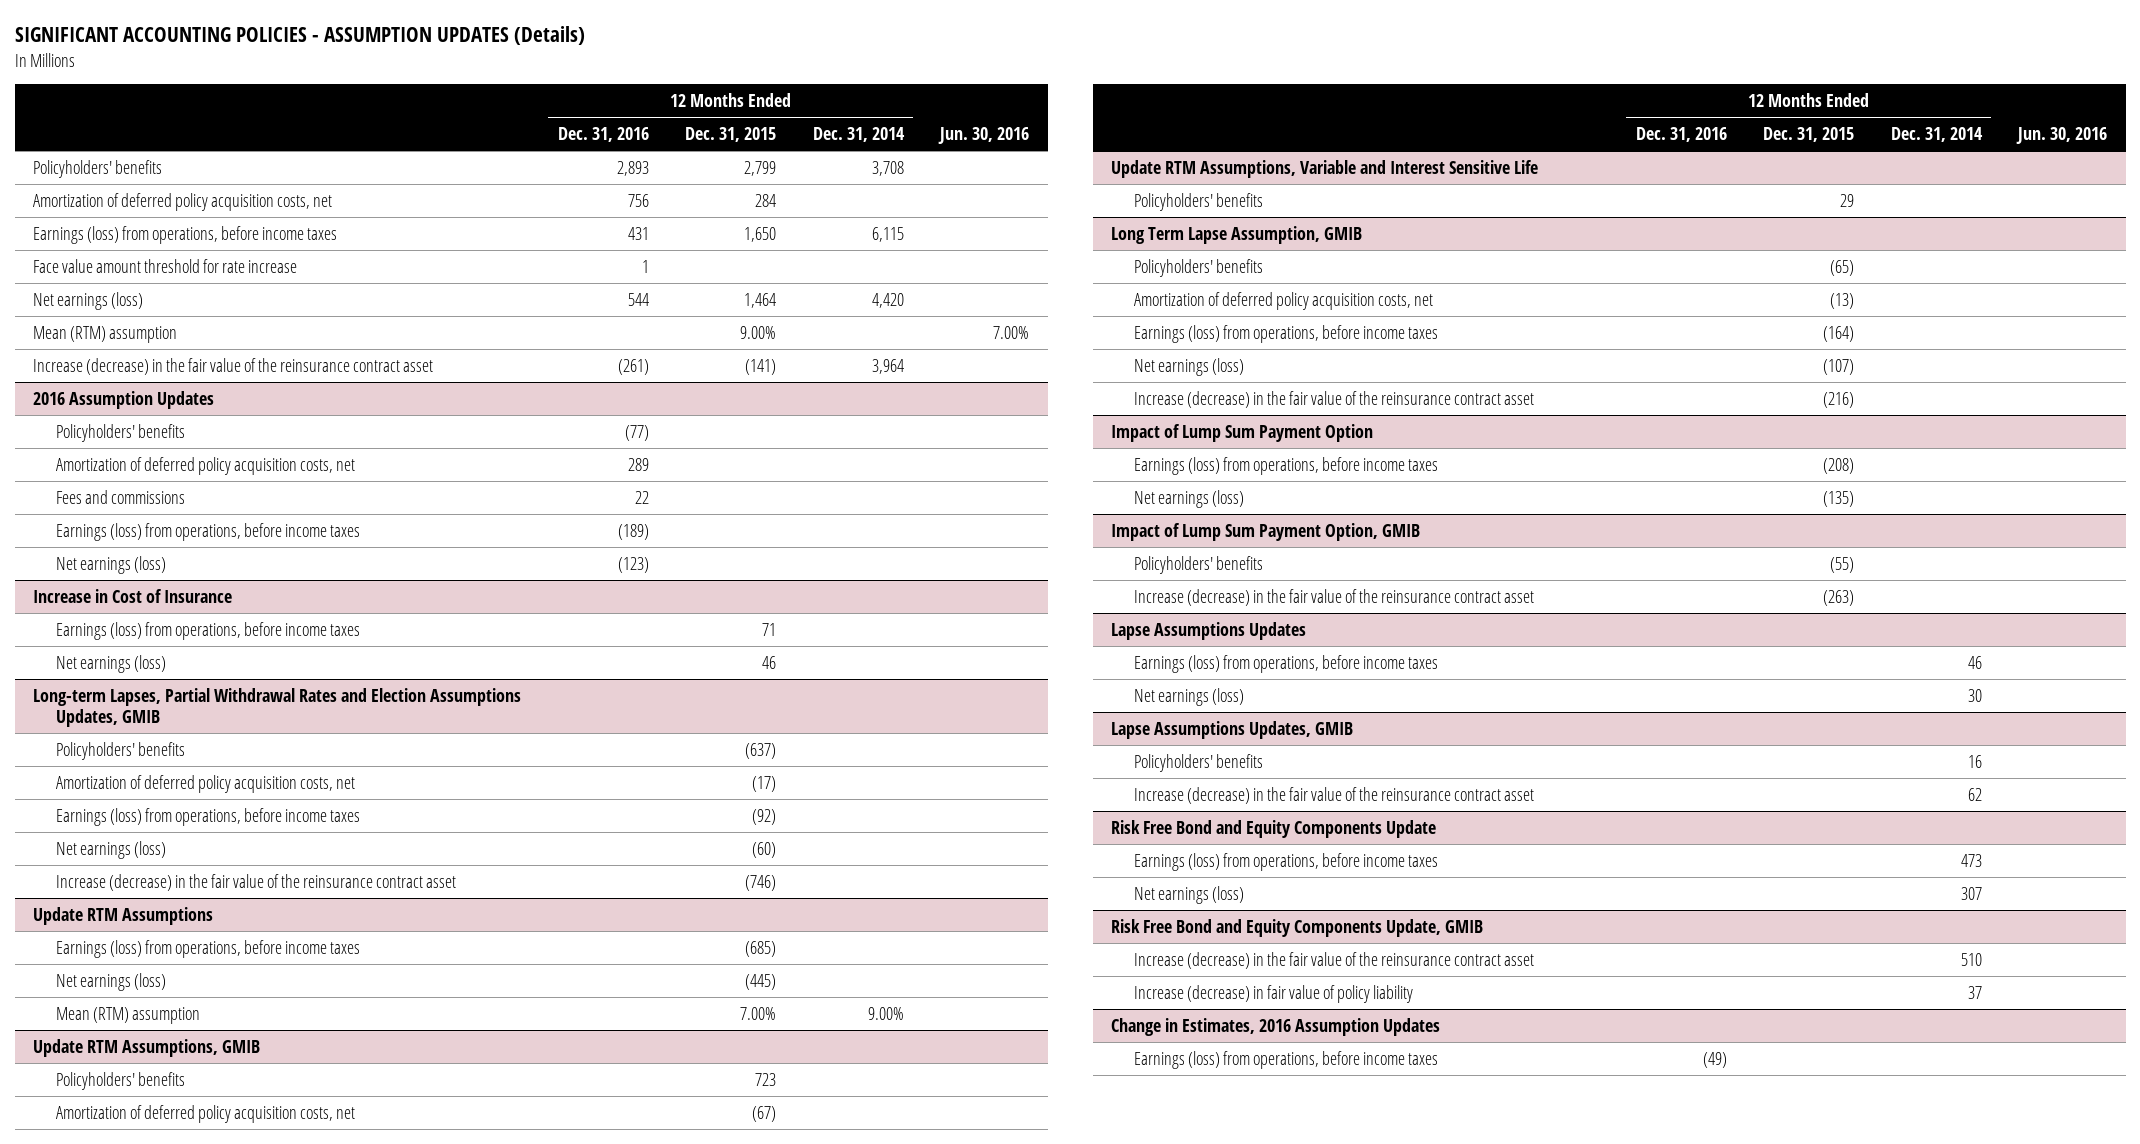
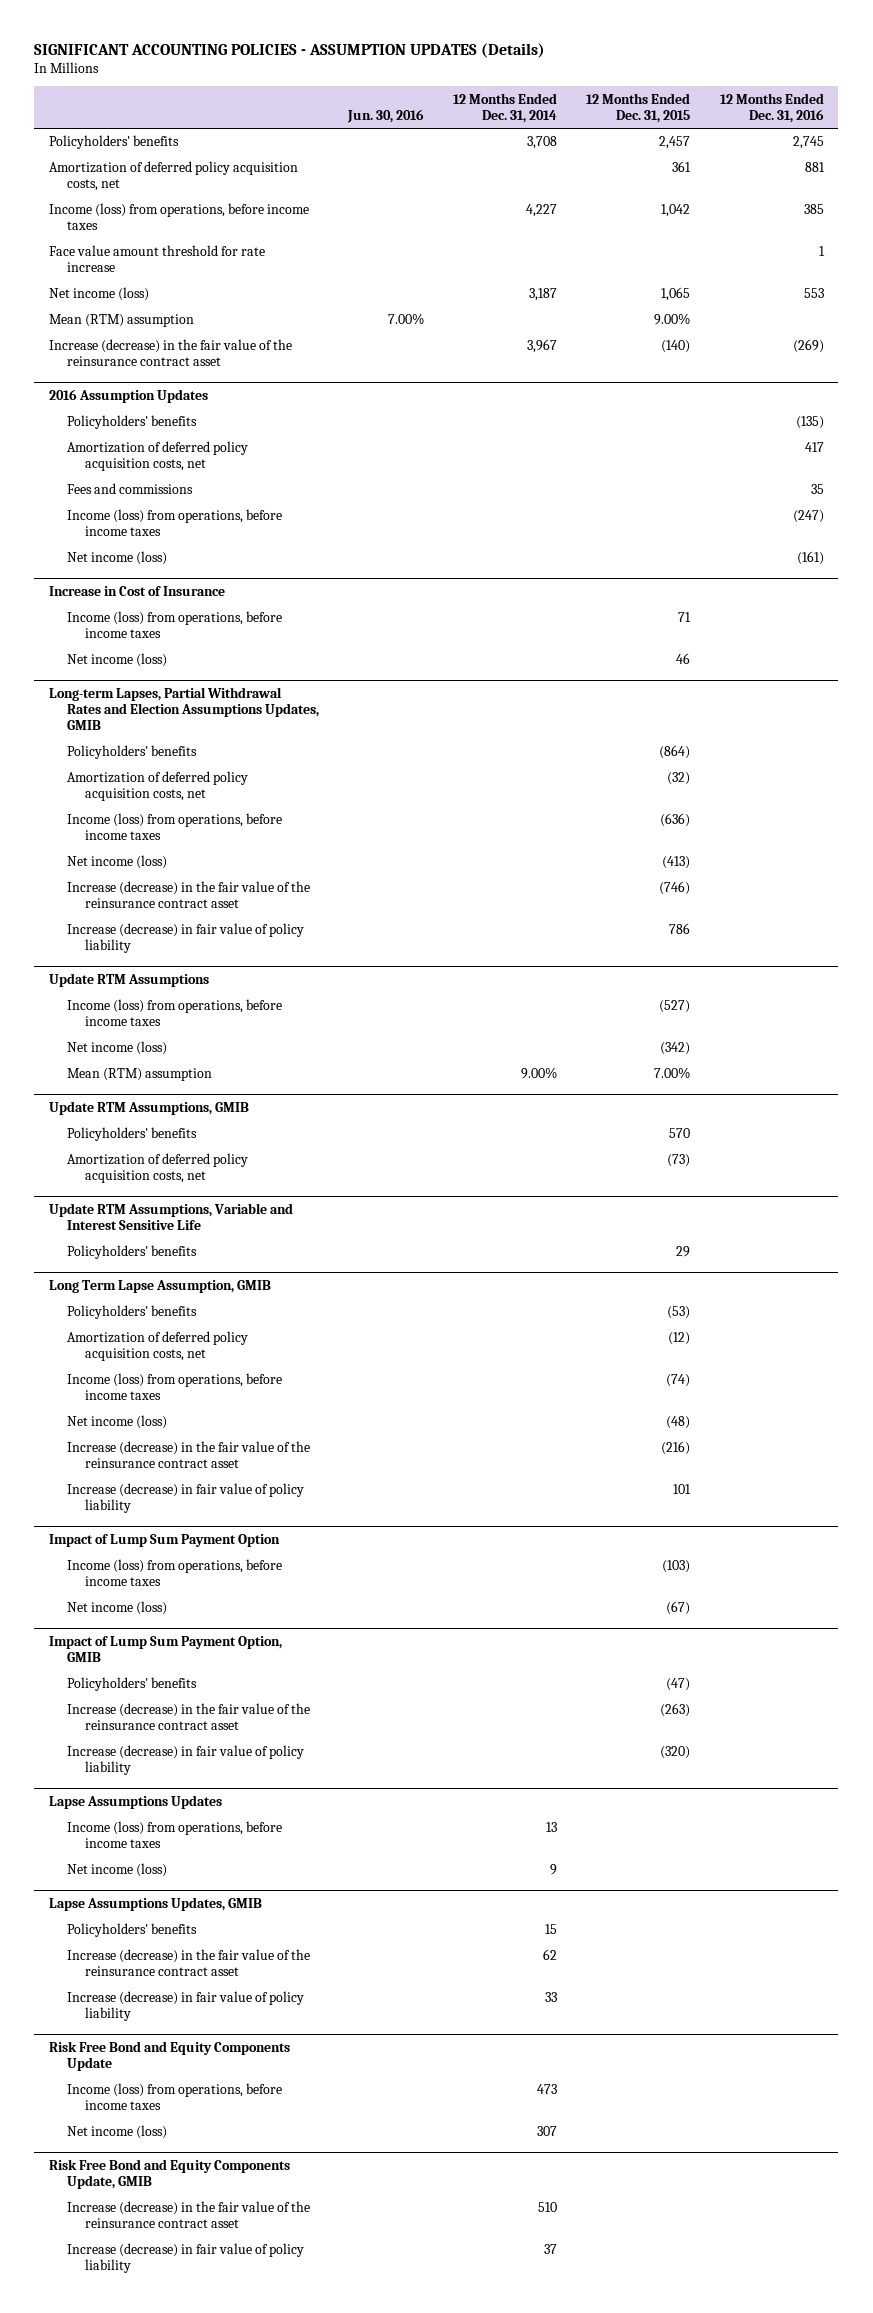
- | 12 Months Ended Dec. 31, 2016 | 12 Months Ended Dec. 31, 2015 | 12 Months Ended Dec. 31, 2014 | Jun. 30, 2016
+ | Jun. 30, 2016 | 12 Months Ended Dec. 31, 2014 | 12 Months Ended Dec. 31, 2015 | 12 Months Ended Dec. 31, 2016
- Policyholders' benefits | 2,893 | 2,799 | 3,708 |
- Amortization of deferred policy acquisition costs, net | 756 | 284 | |
- Earnings (loss) from operations, before income taxes | 431 | 1,650 | 6,115 |
+ Policyholders' benefits | | 3,708 | 2,457 | 2,745
+ Amortization of deferred policy acquisition costs, net | | | 361 | 881
+ Income (loss) from operations, before income taxes | | 4,227 | 1,042 | 385
- Net earnings (loss) | 544 | 1,464 | 4,420 |
+ Net income (loss) | | 3,187 | 1,065 | 553
- Increase (decrease) in the fair value of the reinsurance contract asset | (261) | (141) | 3,964 |
+ Increase (decrease) in the fair value of the reinsurance contract asset | | 3,967 | (140) | (269)
@ 2016 Assumption Updates
- Policyholders' benefits | (77) | | |
- Amortization of deferred policy acquisition costs, net | 289 | | |
- Fees and commissions | 22 | | |
- Earnings (loss) from operations, before income taxes | (189) | | |
- Net earnings (loss) | (123) | | |
+ Policyholders' benefits | | | | (135)
+ Amortization of deferred policy acquisition costs, net | | | | 417
+ Fees and commissions | | | | 35
+ Income (loss) from operations, before income taxes | | | | (247)
+ Net income (loss) | | | | (161)
@ Increase in Cost of Insurance
- Earnings (loss) from operations, before income taxes | | 71 | |
- Net earnings (loss) | | 46 | |
+ Income (loss) from operations, before income taxes | | | 71 |
+ Net income (loss) | | | 46 |
@ Long-term Lapses, Partial Withdrawal Rates and Election Assumptions Updates, GMIB
- Policyholders' benefits | | (637) | |
- Amortization of deferred policy acquisition costs, net | | (17) | |
- Earnings (loss) from operations, before income taxes | | (92) | |
- Net earnings (loss) | | (60) | |
+ Policyholders' benefits | | | (864) |
+ Amortization of deferred policy acquisition costs, net | | | (32) |
+ Income (loss) from operations, before income taxes | | | (636) |
+ Net income (loss) | | | (413) |
+ Increase (decrease) in fair value of policy liability | | | 786 |
@ Update RTM Assumptions
- Earnings (loss) from operations, before income taxes | | (685) | |
- Net earnings (loss) | | (445) | |
+ Income (loss) from operations, before income taxes | | | (527) |
+ Net income (loss) | | | (342) |
@ Update RTM Assumptions, GMIB
- Policyholders' benefits | | 723 | |
- Amortization of deferred policy acquisition costs, net | | (67) | |
+ Policyholders' benefits | | | 570 |
+ Amortization of deferred policy acquisition costs, net | | | (73) |
@ Long Term Lapse Assumption, GMIB
- Policyholders' benefits | | (65) | |
- Amortization of deferred policy acquisition costs, net | | (13) | |
- Earnings (loss) from operations, before income taxes | | (164) | |
- Net earnings (loss) | | (107) | |
+ Policyholders' benefits | | | (53) |
+ Amortization of deferred policy acquisition costs, net | | | (12) |
+ Income (loss) from operations, before income taxes | | | (74) |
+ Net income (loss) | | | (48) |
+ Increase (decrease) in fair value of policy liability | | | 101 |
@ Impact of Lump Sum Payment Option
- Earnings (loss) from operations, before income taxes | | (208) | |
- Net earnings (loss) | | (135) | |
+ Income (loss) from operations, before income taxes | | | (103) |
+ Net income (loss) | | | (67) |
@ Impact of Lump Sum Payment Option, GMIB
- Policyholders' benefits | | (55) | |
+ Policyholders' benefits | | | (47) |
+ Increase (decrease) in fair value of policy liability | | | (320) |
@ Lapse Assumptions Updates
- Earnings (loss) from operations, before income taxes | | | 46 |
- Net earnings (loss) | | | 30 |
+ Income (loss) from operations, before income taxes | | 13 | |
+ Net income (loss) | | 9 | |
@ Lapse Assumptions Updates, GMIB
- Policyholders' benefits | | | 16 |
+ Policyholders' benefits | | 15 | |
+ Increase (decrease) in fair value of policy liability | | 33 | |
@ Risk Free Bond and Equity Components Update
- Earnings (loss) from operations, before income taxes | | | 473 |
- Net earnings (loss) | | | 307 |
+ Income (loss) from operations, before income taxes | | 473 | |
+ Net income (loss) | | 307 | |
- Change in Estimates, 2016 Assumption Updates
- Earnings (loss) from operations, before income taxes | (49) | | |

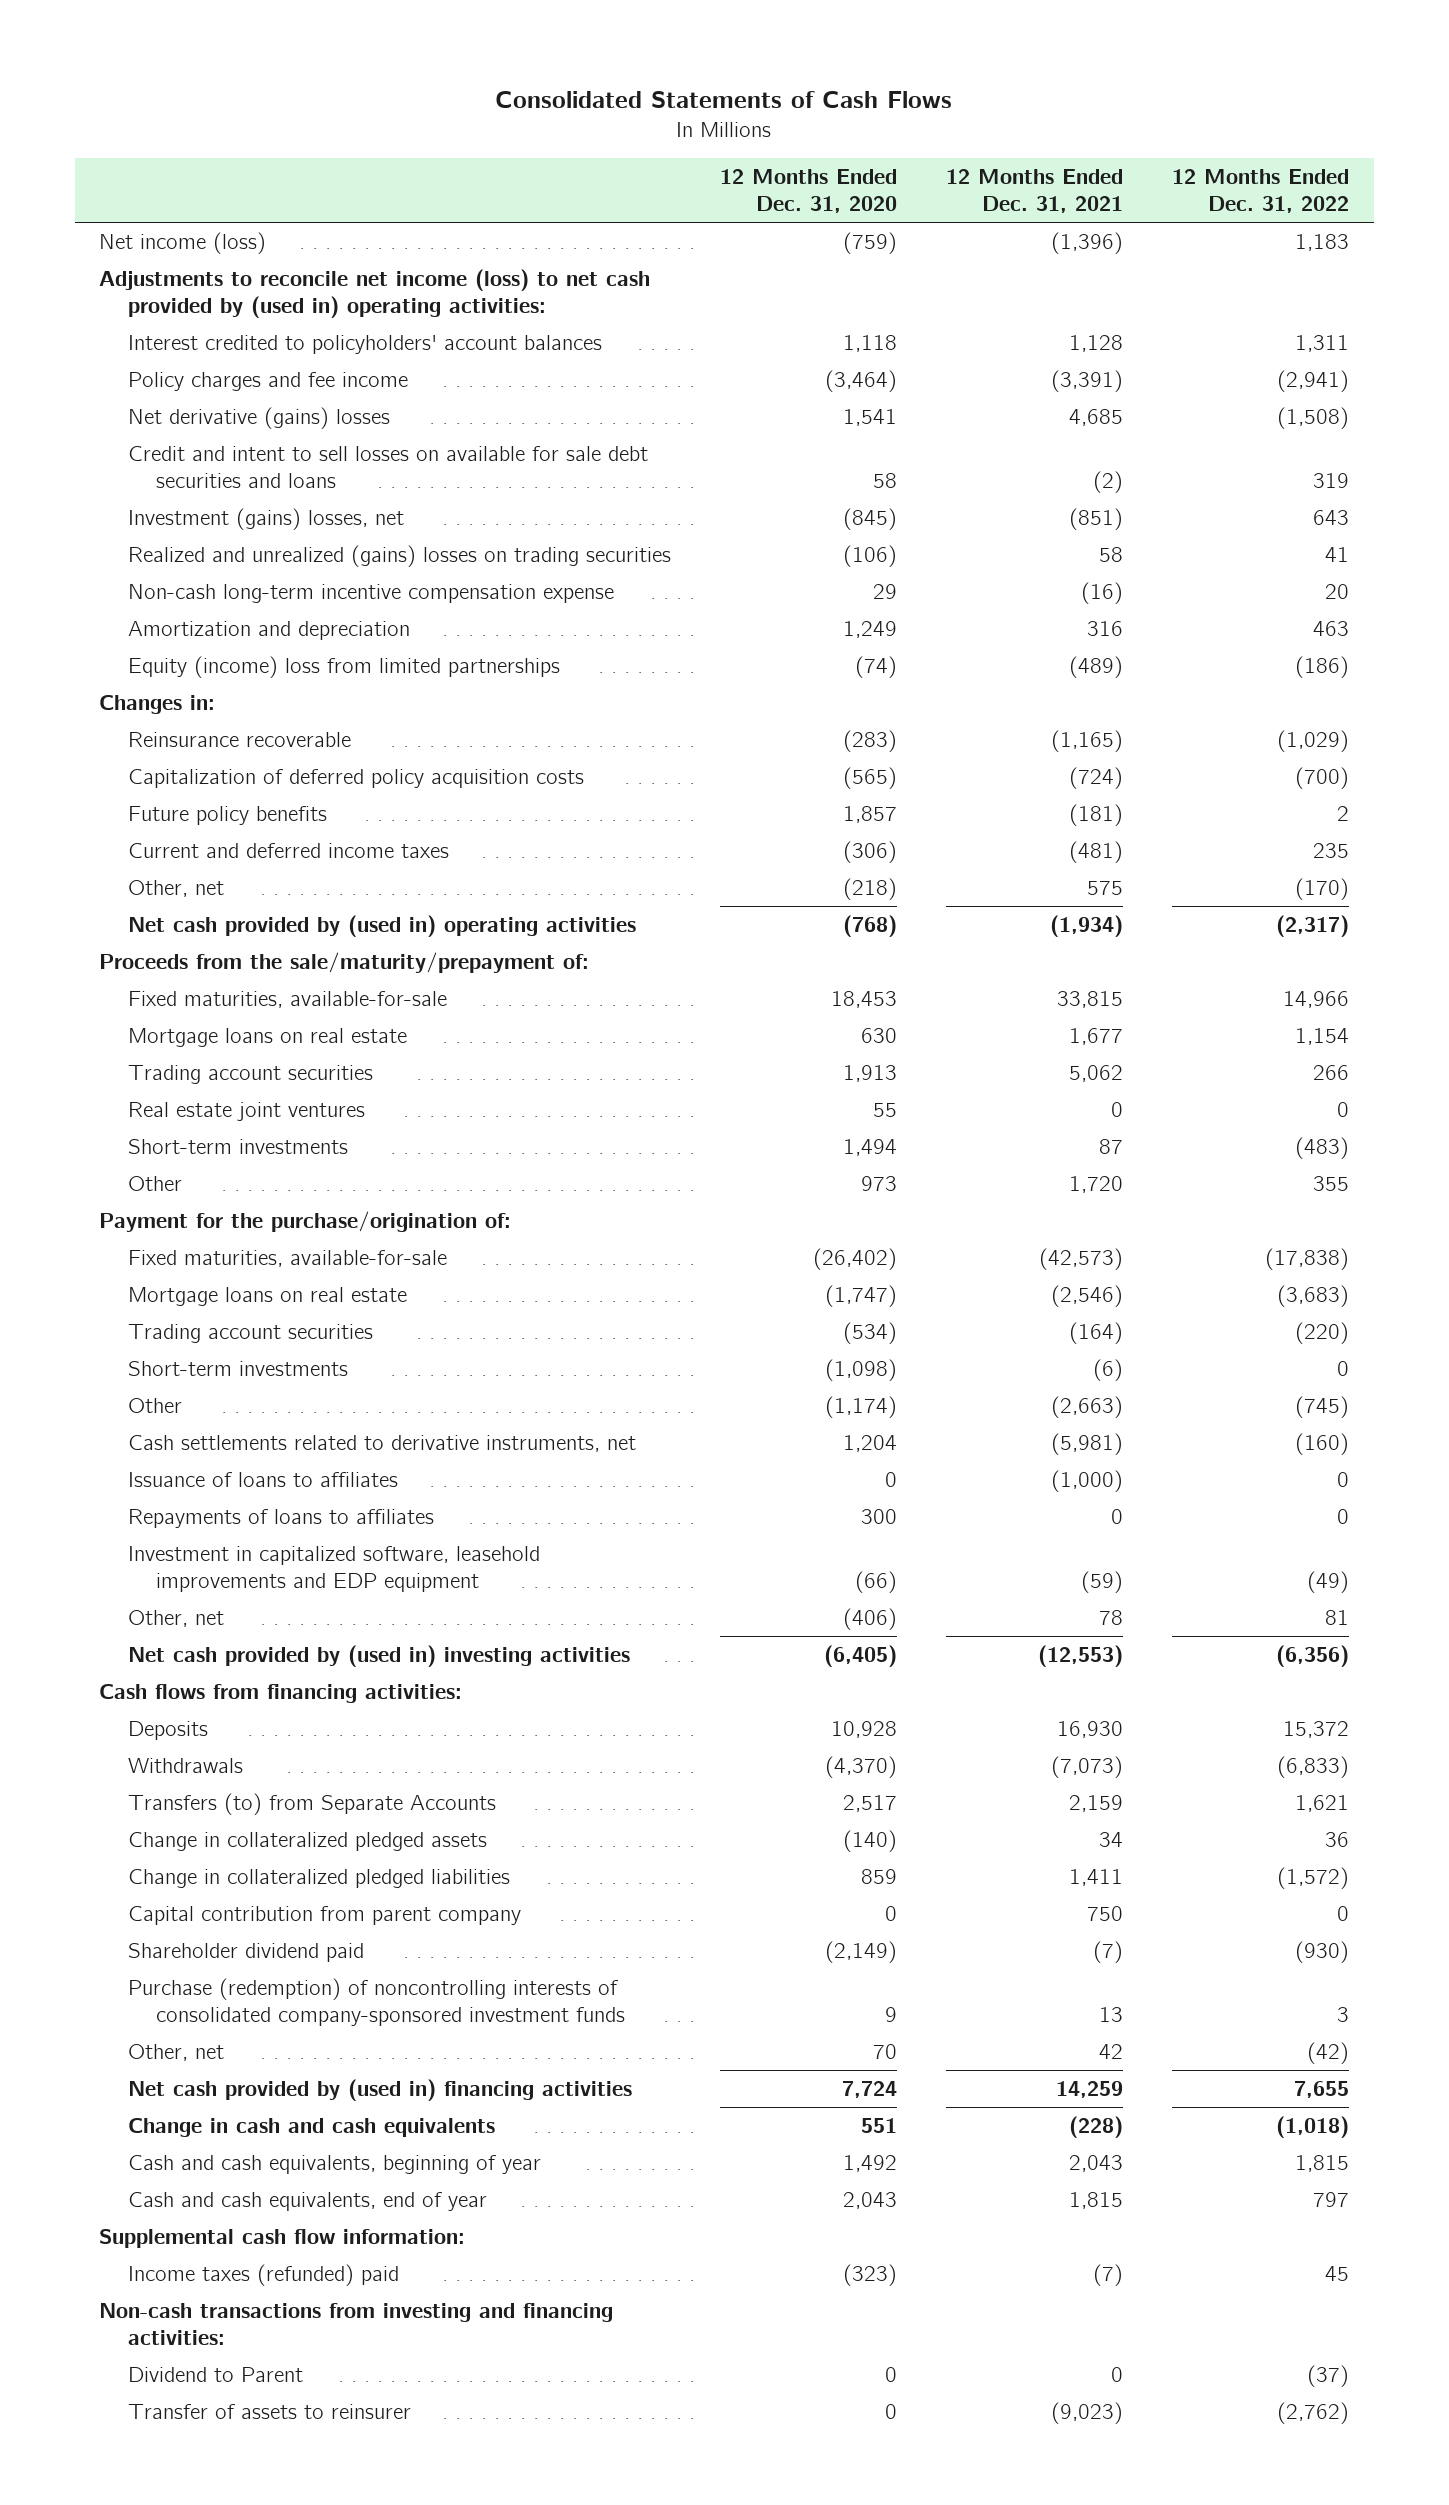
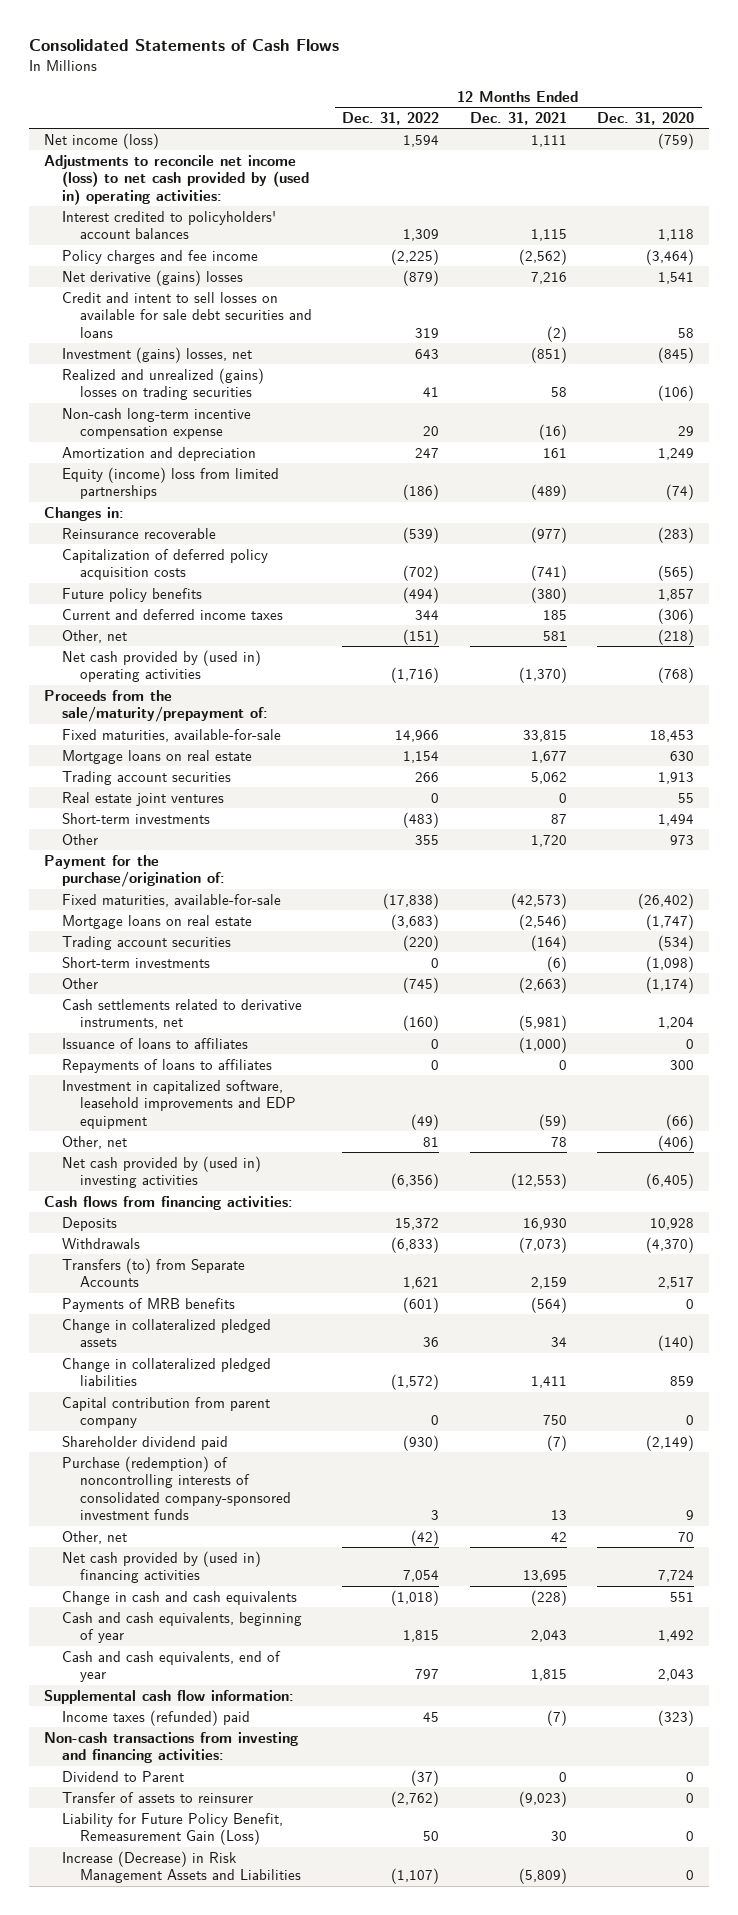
- | 12 Months Ended Dec. 31, 2020 | 12 Months Ended Dec. 31, 2021 | 12 Months Ended Dec. 31, 2022
+ | 12 Months Ended Dec. 31, 2022 | 12 Months Ended Dec. 31, 2021 | 12 Months Ended Dec. 31, 2020
- Net income (loss) | (759) | (1,396) | 1,183
+ Net income (loss) | 1,594 | 1,111 | (759)
- Interest credited to policyholders' account balances | 1,118 | 1,128 | 1,311
- Policy charges and fee income | (3,464) | (3,391) | (2,941)
- Net derivative (gains) losses | 1,541 | 4,685 | (1,508)
+ Interest credited to policyholders' account balances | 1,309 | 1,115 | 1,118
+ Policy charges and fee income | (2,225) | (2,562) | (3,464)
+ Net derivative (gains) losses | (879) | 7,216 | 1,541
- Amortization and depreciation | 1,249 | 316 | 463
+ Amortization and depreciation | 247 | 161 | 1,249
- Reinsurance recoverable | (283) | (1,165) | (1,029)
- Capitalization of deferred policy acquisition costs | (565) | (724) | (700)
- Future policy benefits | 1,857 | (181) | 2
- Current and deferred income taxes | (306) | (481) | 235
- Other, net | (218) | 575 | (170)
- Net cash provided by (used in) operating activities | (768) | (1,934) | (2,317)
+ Reinsurance recoverable | (539) | (977) | (283)
+ Capitalization of deferred policy acquisition costs | (702) | (741) | (565)
+ Future policy benefits | (494) | (380) | 1,857
+ Current and deferred income taxes | 344 | 185 | (306)
+ Other, net | (151) | 581 | (218)
+ Net cash provided by (used in) operating activities | (1,716) | (1,370) | (768)
+ Payments of MRB benefits | (601) | (564) | 0
- Net cash provided by (used in) financing activities | 7,724 | 14,259 | 7,655
+ Net cash provided by (used in) financing activities | 7,054 | 13,695 | 7,724
+ Liability for Future Policy Benefit, Remeasurement Gain (Loss) | 50 | 30 | 0
+ Increase (Decrease) in Risk Management Assets and Liabilities | (1,107) | (5,809) | 0

